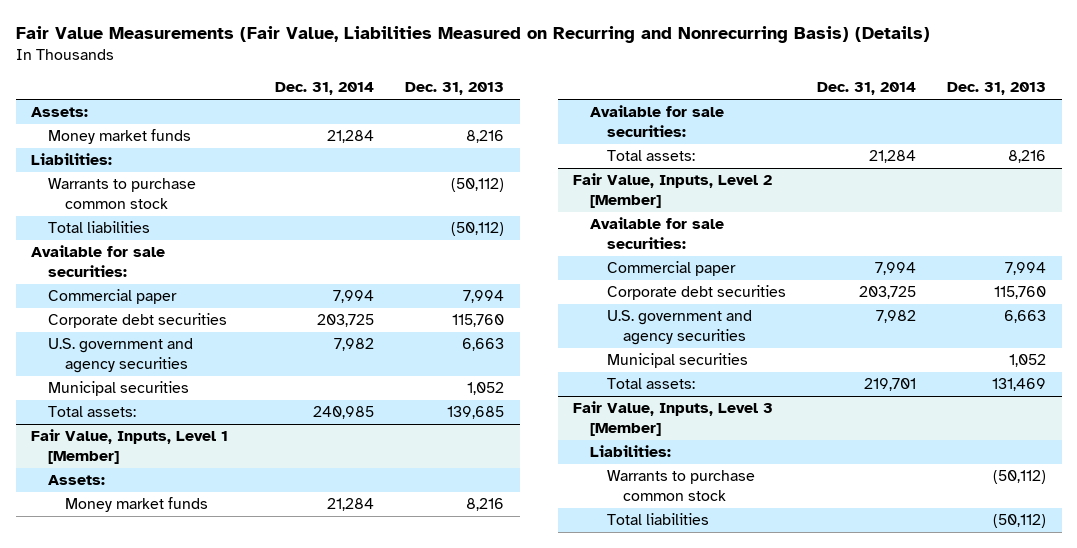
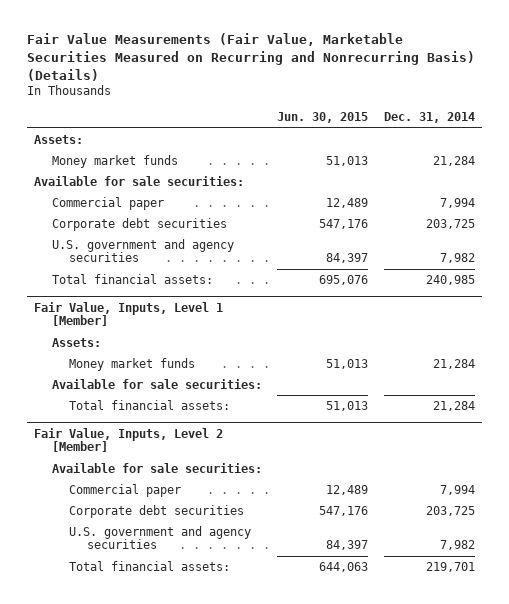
- Fair Value Measurements (Fair Value, Liabilities Measured on Recurring and Nonrecurring Basis) (Details)
+ Fair Value Measurements (Fair Value, Marketable Securities Measured on Recurring and Nonrecurring Basis) (Details)
- | Dec. 31, 2014 | Dec. 31, 2013
+ | Jun. 30, 2015 | Dec. 31, 2014
- Liabilities:
- Warrants to purchase common stock | | (50,112)
- Total liabilities | | (50,112)
- Municipal securities | | 1,052
- Total assets: | 240,985 | 139,685
+ Total financial assets: | 695,076 | 240,985
@ Fair Value, Inputs, Level 1 [Member]
- Total assets: | 21,284 | 8,216
+ Total financial assets: | 51,013 | 21,284
@ Fair Value, Inputs, Level 2 [Member]
- Municipal securities | | 1,052
- Total assets: | 219,701 | 131,469
- Fair Value, Inputs, Level 3 [Member]
- Liabilities:
- Warrants to purchase common stock | | (50,112)
- Total liabilities | | (50,112)
@ Fair Value, Inputs, Level 2 [Member]
+ Total financial assets: | 644,063 | 219,701

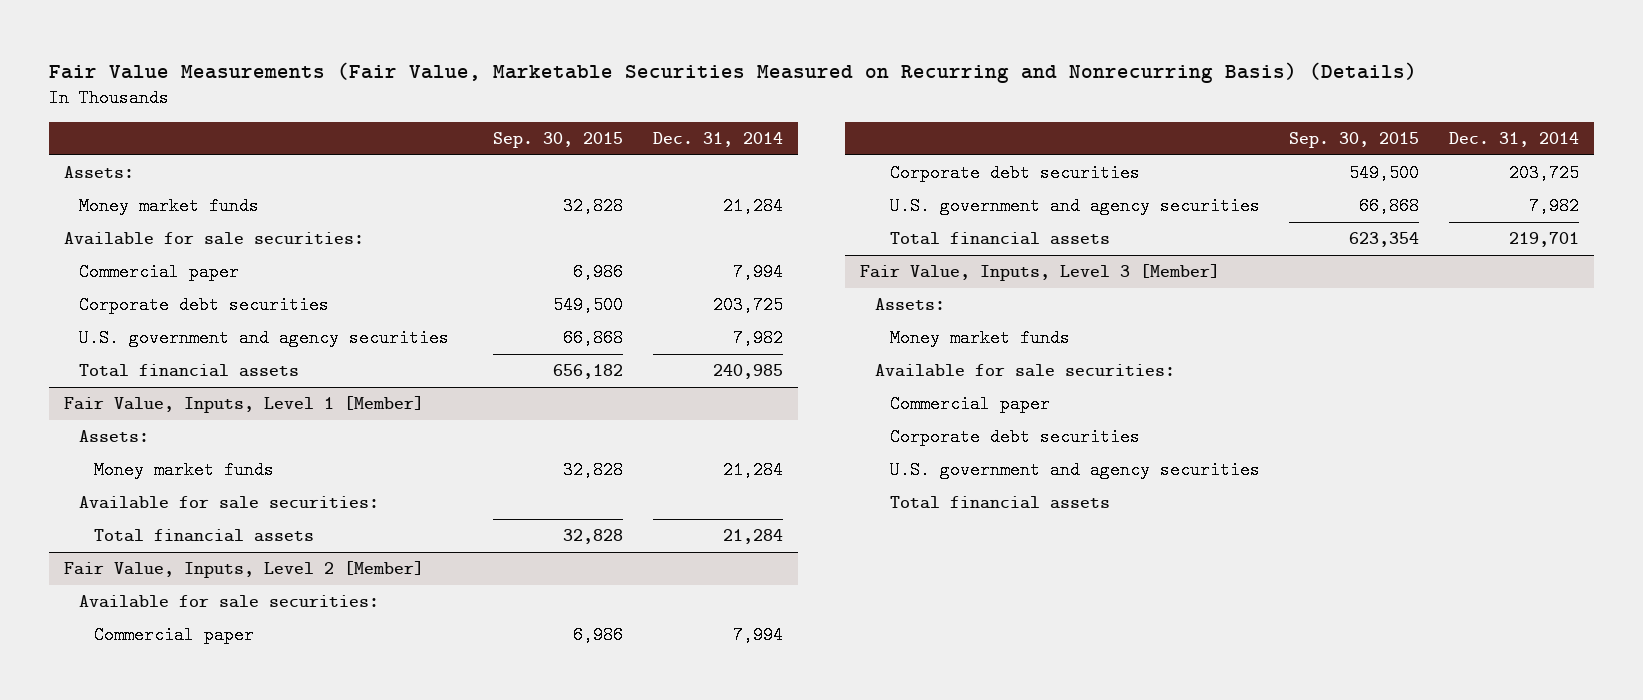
- | Jun. 30, 2015 | Dec. 31, 2014
+ | Sep. 30, 2015 | Dec. 31, 2014
- Total financial assets: | 695,076 | 240,985
+ Total financial assets | 656,182 | 240,985
@ Fair Value, Inputs, Level 1 [Member]
- Total financial assets: | 51,013 | 21,284
+ Total financial assets | 32,828 | 21,284
@ Fair Value, Inputs, Level 2 [Member]
- Total financial assets: | 644,063 | 219,701
+ Total financial assets | 623,354 | 219,701
+ Fair Value, Inputs, Level 3 [Member]
+ Assets:
+ Money market funds
+ Available for sale securities:
+ Commercial paper
+ Corporate debt securities
+ U.S. government and agency securities
+ Total financial assets

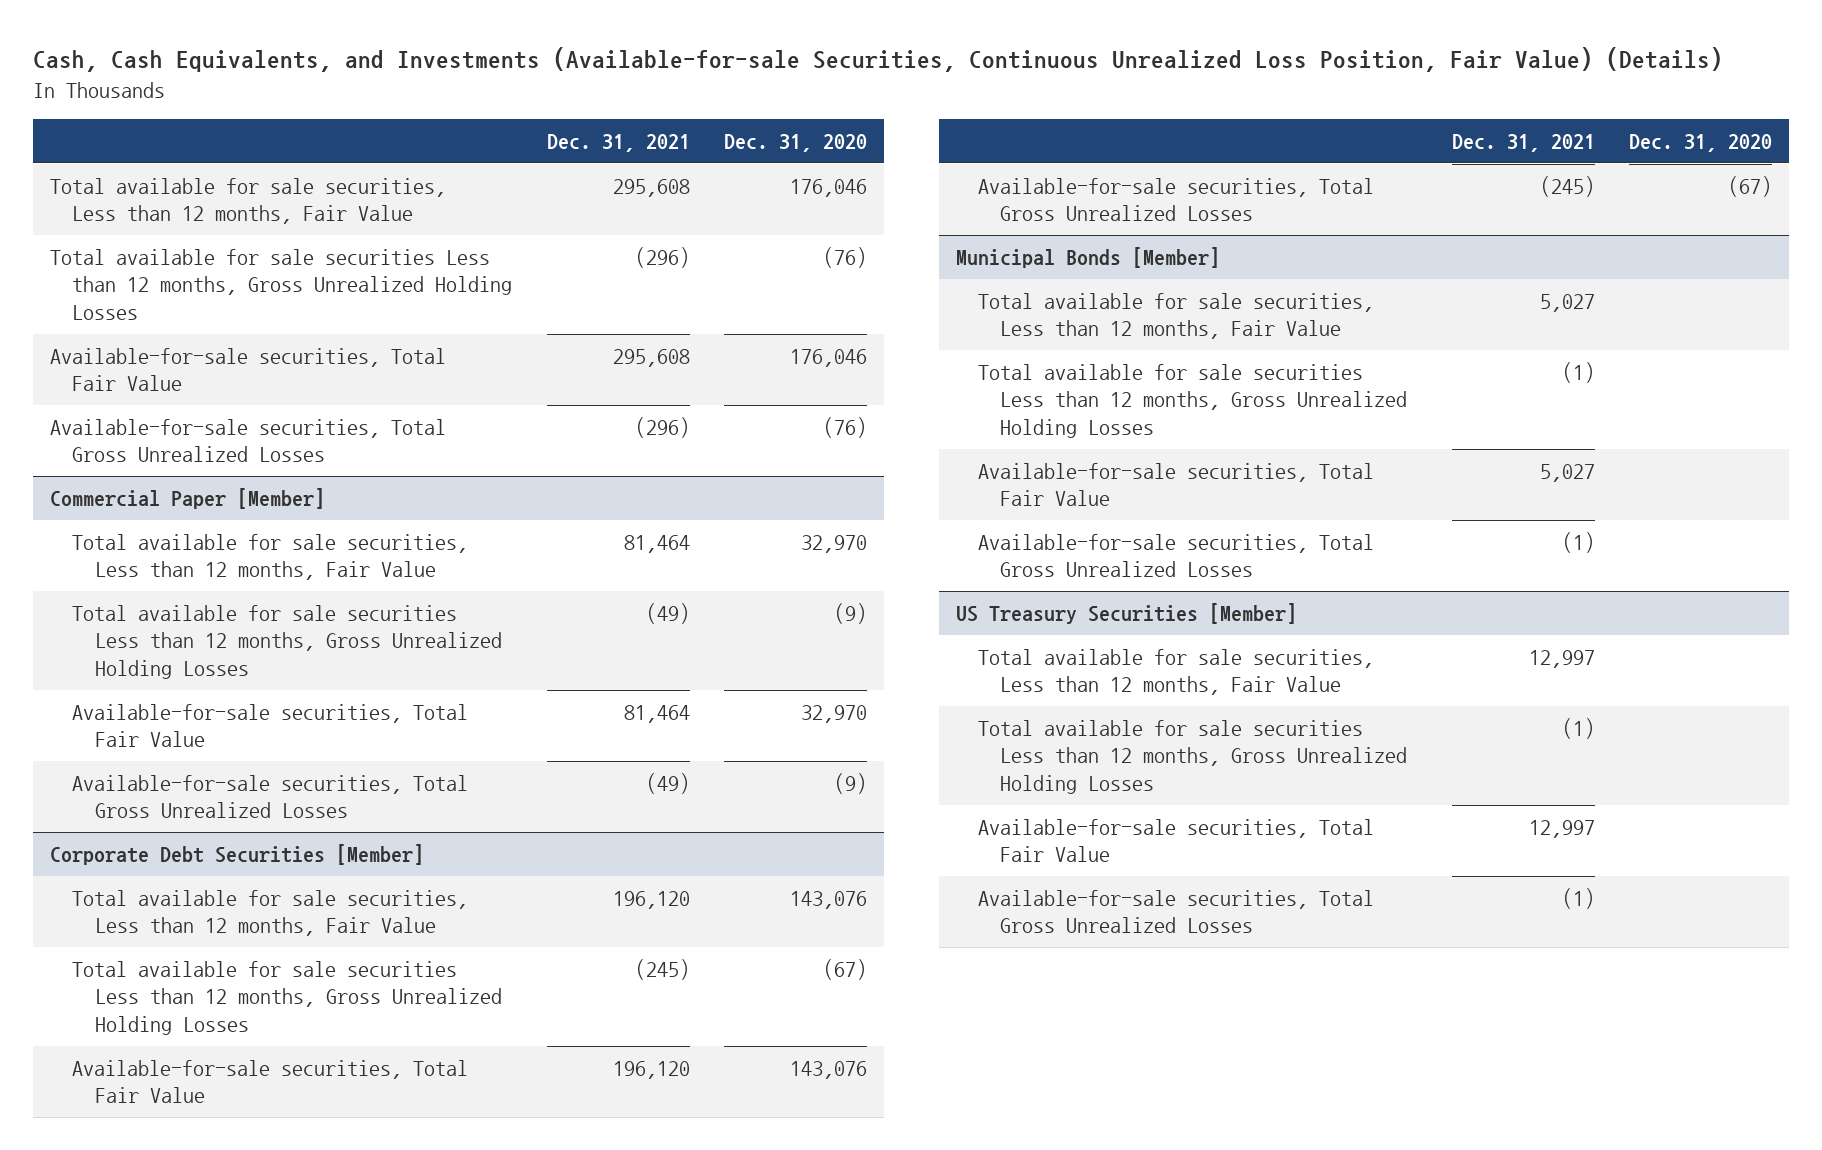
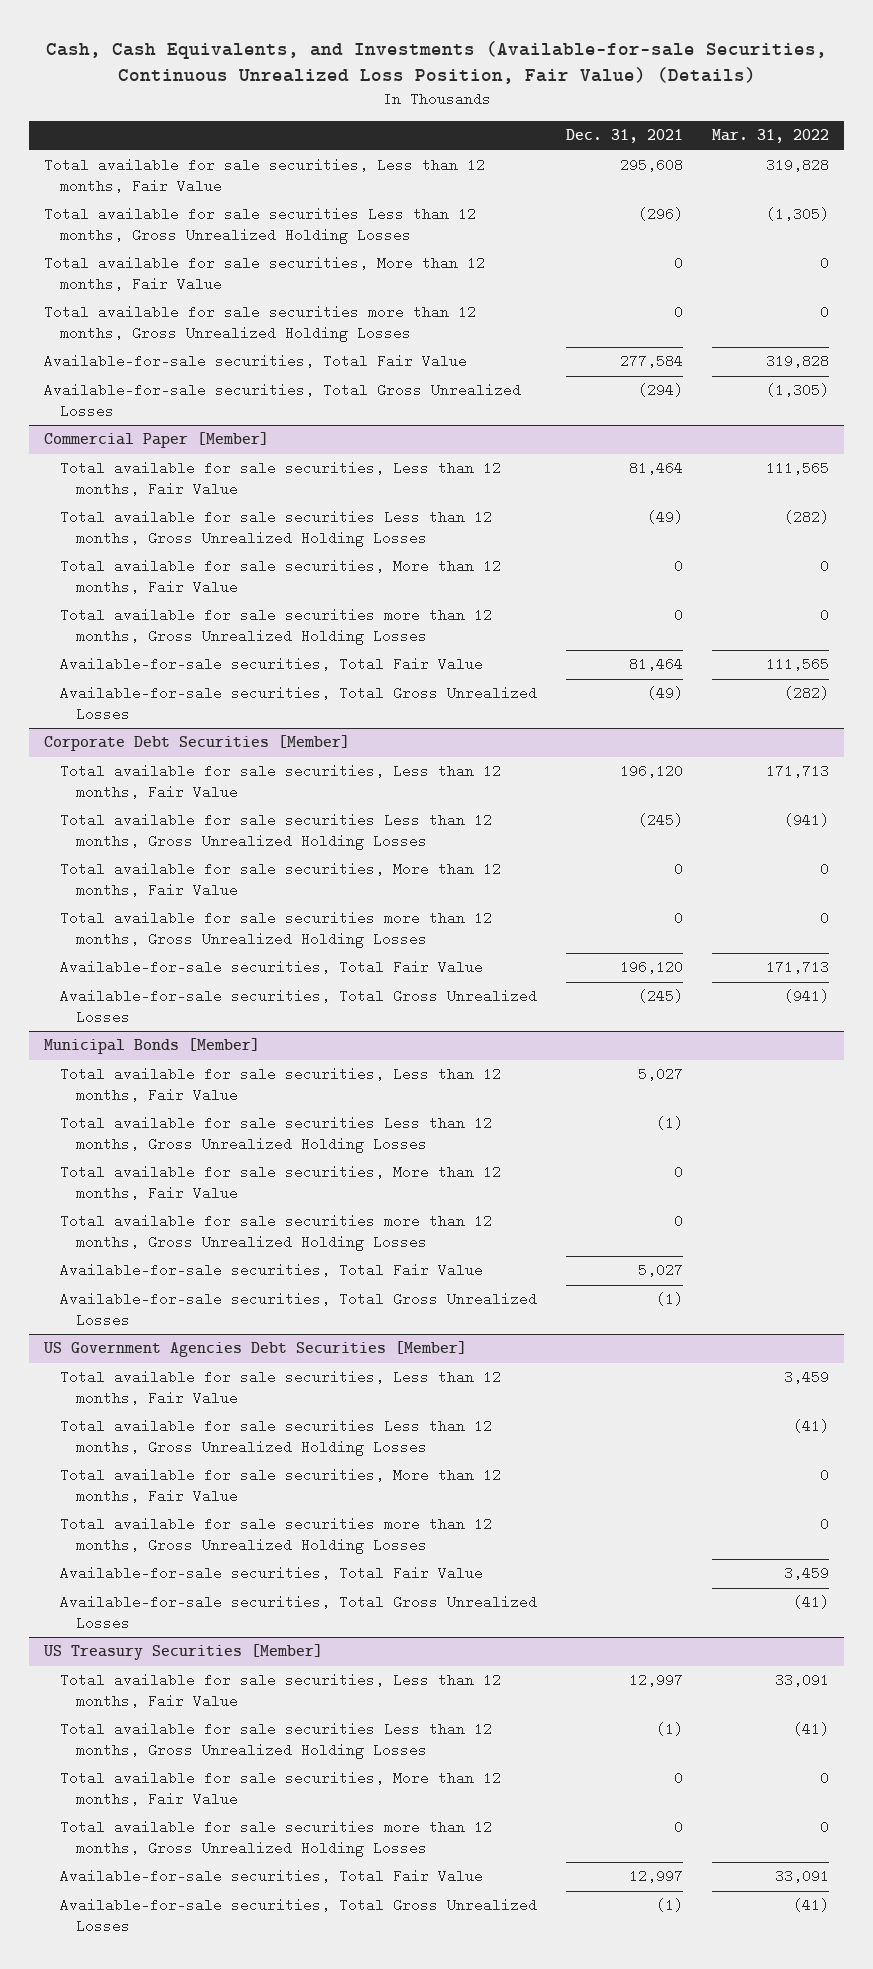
- | Dec. 31, 2021 | Dec. 31, 2020
+ | Dec. 31, 2021 | Mar. 31, 2022
- Available-for-sale securities, Total Fair Value | 295,608 | 176,046
- Available-for-sale securities, Total Gross Unrealized Losses | (296) | (76)
+ Total available for sale securities, More than 12 months, Fair Value | 0 | 0
+ Total available for sale securities more than 12 months, Gross Unrealized Holding Losses | 0 | 0
+ Available-for-sale securities, Total Fair Value | 277,584 | 319,828
+ Available-for-sale securities, Total Gross Unrealized Losses | (294) | (1,305)
@ Commercial Paper [Member]
+ Total available for sale securities, More than 12 months, Fair Value | 0 | 0
+ Total available for sale securities more than 12 months, Gross Unrealized Holding Losses | 0 | 0
@ Corporate Debt Securities [Member]
+ Total available for sale securities, More than 12 months, Fair Value | 0 | 0
+ Total available for sale securities more than 12 months, Gross Unrealized Holding Losses | 0 | 0
@ Municipal Bonds [Member]
+ Total available for sale securities, More than 12 months, Fair Value | 0 |
+ Total available for sale securities more than 12 months, Gross Unrealized Holding Losses | 0 |
+ US Government Agencies Debt Securities [Member]
+ Total available for sale securities, Less than 12 months, Fair Value | | 3,459
+ Total available for sale securities Less than 12 months, Gross Unrealized Holding Losses | | (41)
+ Total available for sale securities, More than 12 months, Fair Value | | 0
+ Total available for sale securities more than 12 months, Gross Unrealized Holding Losses | | 0
+ Available-for-sale securities, Total Fair Value | | 3,459
+ Available-for-sale securities, Total Gross Unrealized Losses | | (41)
@ US Treasury Securities [Member]
+ Total available for sale securities, More than 12 months, Fair Value | 0 | 0
+ Total available for sale securities more than 12 months, Gross Unrealized Holding Losses | 0 | 0

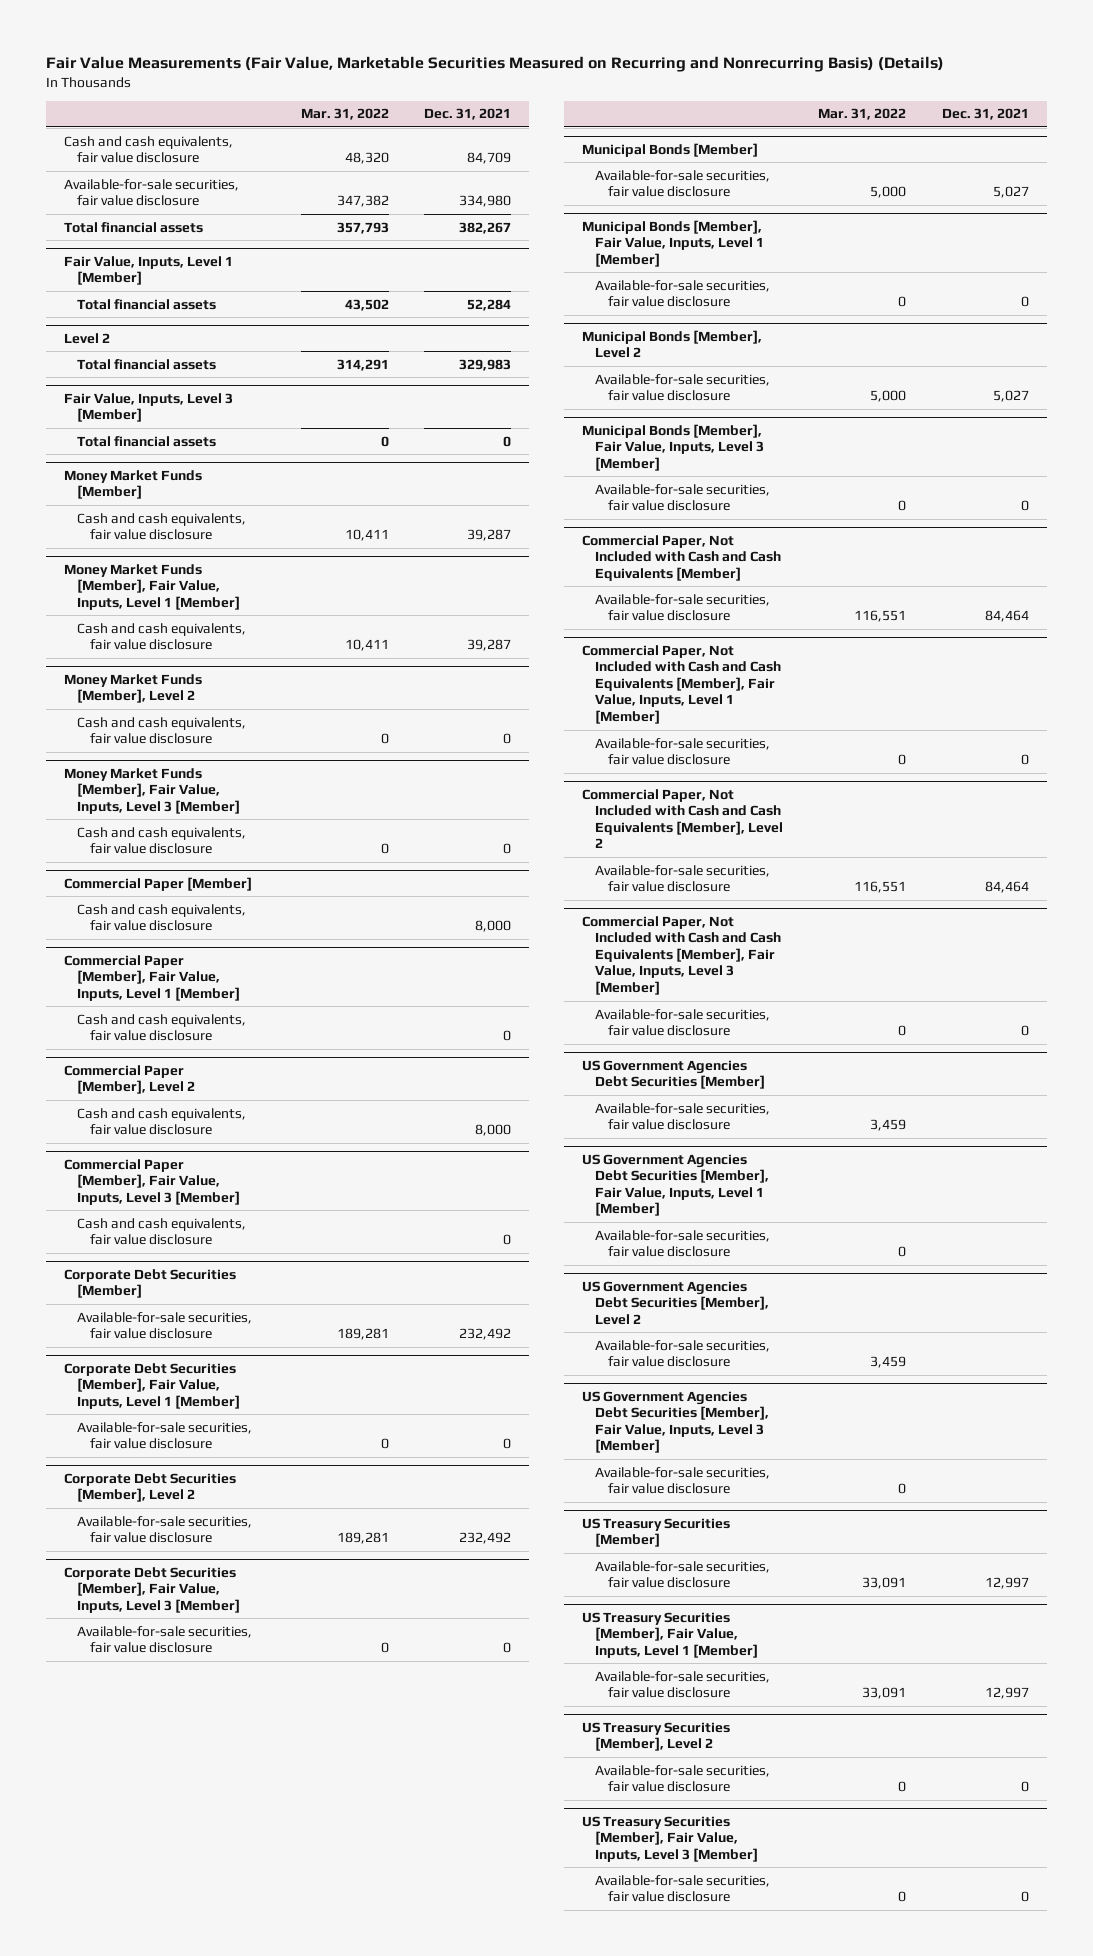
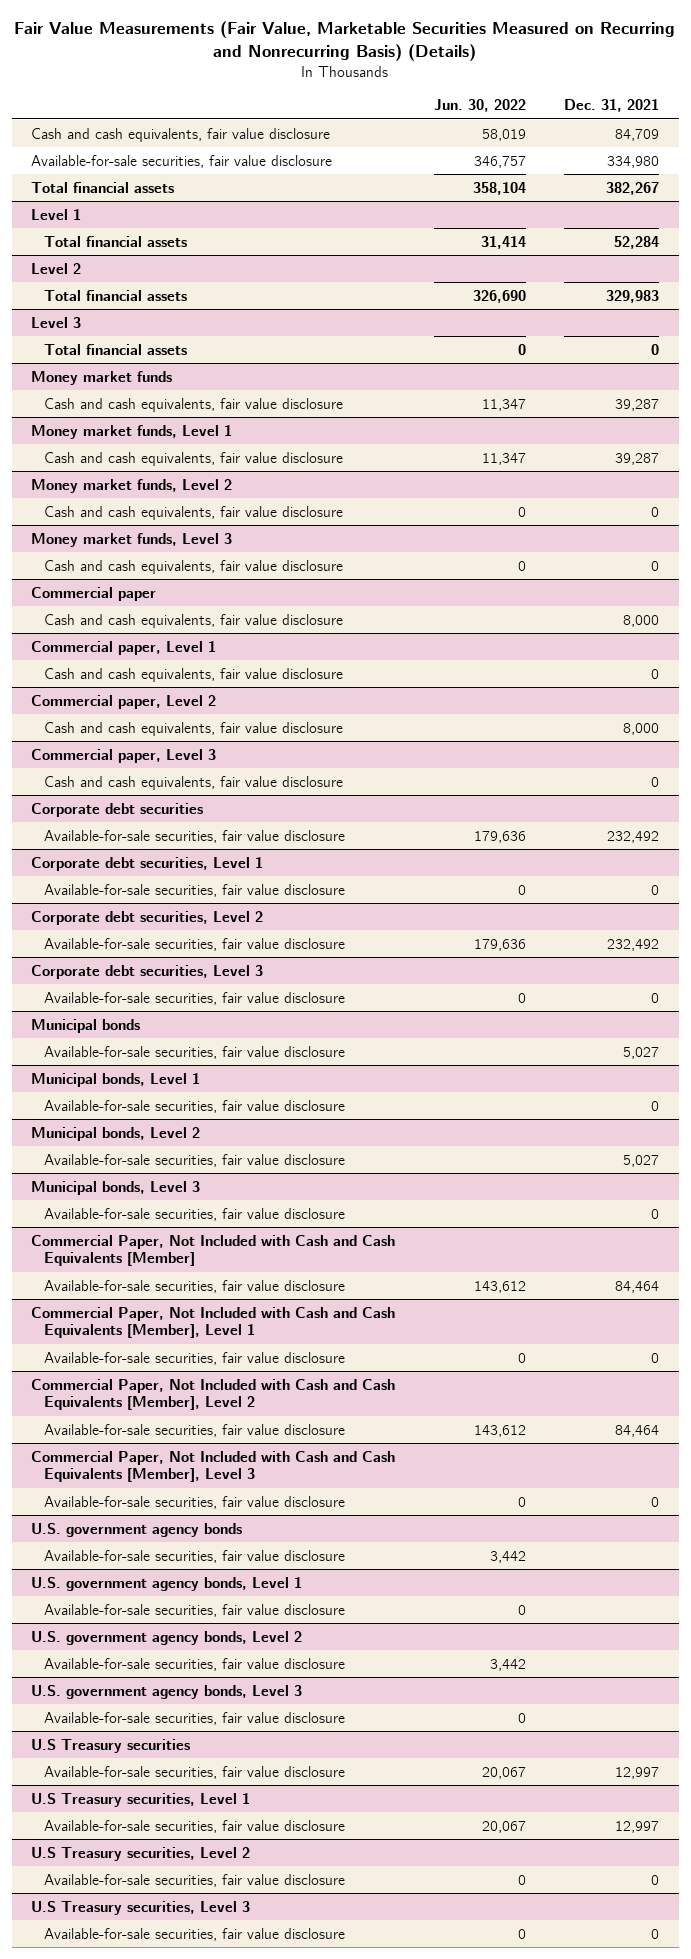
- | Mar. 31, 2022 | Dec. 31, 2021
+ | Jun. 30, 2022 | Dec. 31, 2021
- Fair Value, Inputs, Level 1 [Member]
+ Level 1
- Fair Value, Inputs, Level 3 [Member]
+ Level 3
- Money Market Funds [Member]
+ Money market funds
- Money Market Funds [Member], Fair Value, Inputs, Level 1 [Member]
+ Money market funds, Level 1
- Money Market Funds [Member], Level 2
+ Money market funds, Level 2
- Money Market Funds [Member], Fair Value, Inputs, Level 3 [Member]
+ Money market funds, Level 3
- Commercial Paper [Member]
+ Commercial paper
- Commercial Paper [Member], Fair Value, Inputs, Level 1 [Member]
+ Commercial paper, Level 1
- Commercial Paper [Member], Level 2
+ Commercial paper, Level 2
- Commercial Paper [Member], Fair Value, Inputs, Level 3 [Member]
+ Commercial paper, Level 3
- Corporate Debt Securities [Member]
+ Corporate debt securities
- Corporate Debt Securities [Member], Fair Value, Inputs, Level 1 [Member]
+ Corporate debt securities, Level 1
- Corporate Debt Securities [Member], Level 2
+ Corporate debt securities, Level 2
- Corporate Debt Securities [Member], Fair Value, Inputs, Level 3 [Member]
+ Corporate debt securities, Level 3
- Municipal Bonds [Member]
+ Municipal bonds
- Municipal Bonds [Member], Fair Value, Inputs, Level 1 [Member]
+ Municipal bonds, Level 1
- Municipal Bonds [Member], Level 2
+ Municipal bonds, Level 2
- Municipal Bonds [Member], Fair Value, Inputs, Level 3 [Member]
+ Municipal bonds, Level 3
- Commercial Paper, Not Included with Cash and Cash Equivalents [Member], Fair Value, Inputs, Level 1 [Member]
+ Commercial Paper, Not Included with Cash and Cash Equivalents [Member], Level 1
- Commercial Paper, Not Included with Cash and Cash Equivalents [Member], Fair Value, Inputs, Level 3 [Member]
+ Commercial Paper, Not Included with Cash and Cash Equivalents [Member], Level 3
- US Government Agencies Debt Securities [Member]
+ U.S. government agency bonds
- US Government Agencies Debt Securities [Member], Fair Value, Inputs, Level 1 [Member]
+ U.S. government agency bonds, Level 1
- US Government Agencies Debt Securities [Member], Level 2
+ U.S. government agency bonds, Level 2
- US Government Agencies Debt Securities [Member], Fair Value, Inputs, Level 3 [Member]
+ U.S. government agency bonds, Level 3
- US Treasury Securities [Member]
+ U.S Treasury securities
- US Treasury Securities [Member], Fair Value, Inputs, Level 1 [Member]
+ U.S Treasury securities, Level 1
- US Treasury Securities [Member], Level 2
+ U.S Treasury securities, Level 2
- US Treasury Securities [Member], Fair Value, Inputs, Level 3 [Member]
+ U.S Treasury securities, Level 3

